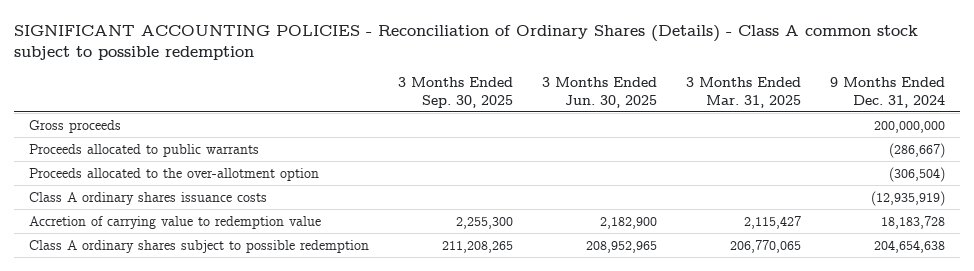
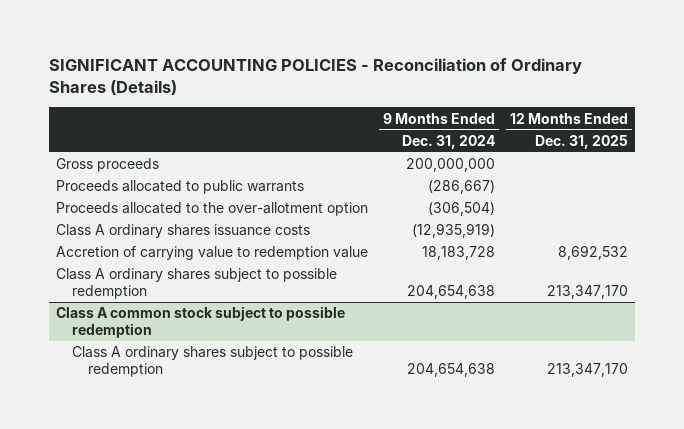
- SIGNIFICANT ACCOUNTING POLICIES - Reconciliation of Ordinary Shares (Details) - Class A common stock subject to possible redemption
+ SIGNIFICANT ACCOUNTING POLICIES - Reconciliation of Ordinary Shares (Details)
- | 3 Months Ended Sep. 30, 2025 | 3 Months Ended Jun. 30, 2025 | 3 Months Ended Mar. 31, 2025 | 9 Months Ended Dec. 31, 2024
+ | 9 Months Ended Dec. 31, 2024 | 12 Months Ended Dec. 31, 2025
+ Class A common stock subject to possible redemption
+ Class A ordinary shares subject to possible redemption | 204,654,638 | 213,347,170

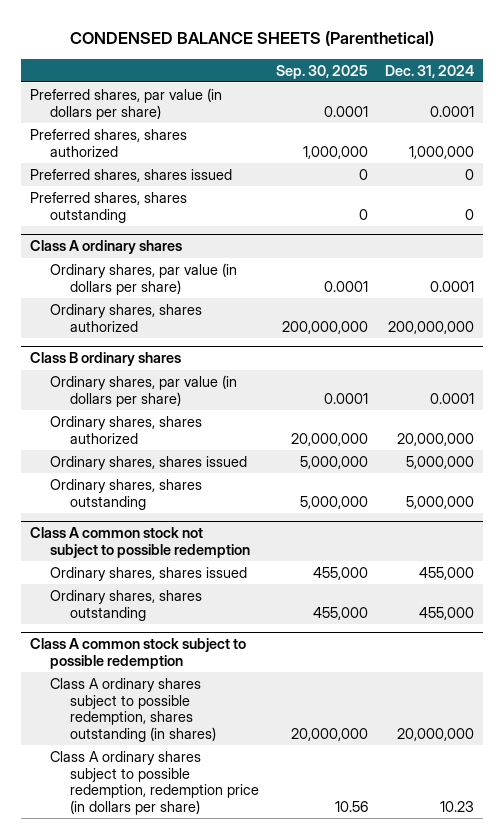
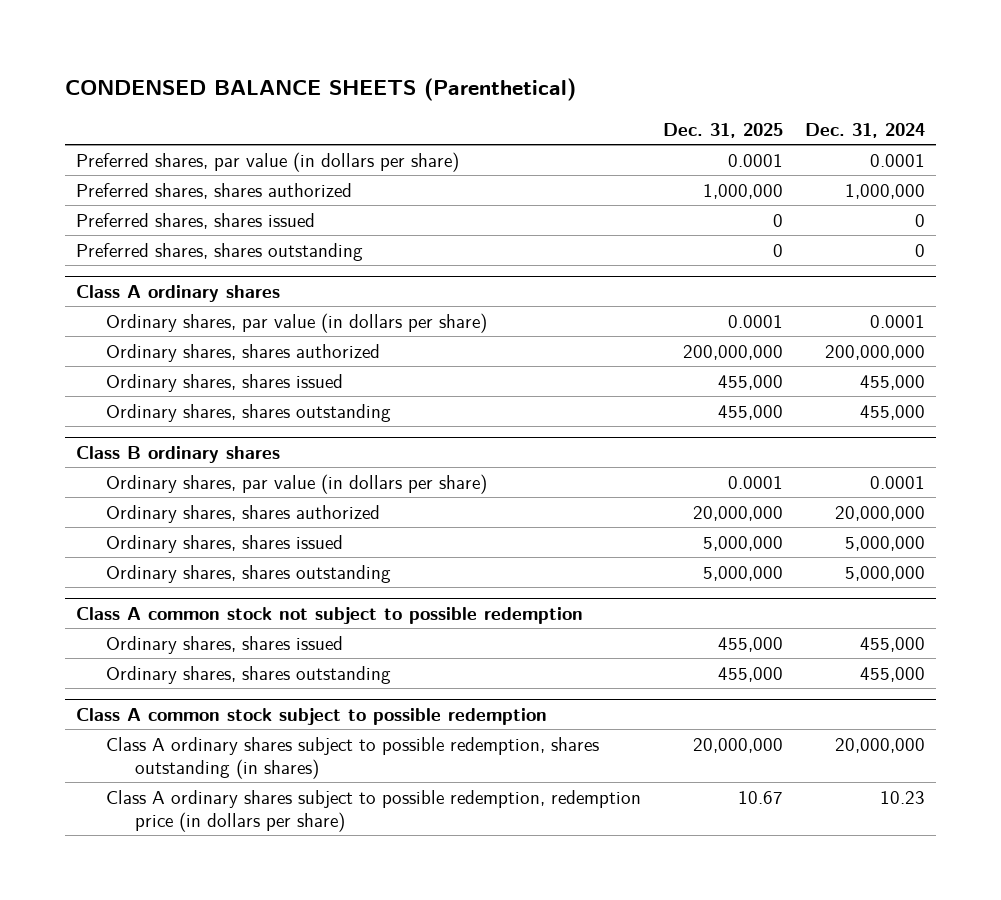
- | Sep. 30, 2025 | Dec. 31, 2024
+ | Dec. 31, 2025 | Dec. 31, 2024
@ Class A ordinary shares
+ Ordinary shares, shares issued | 455,000 | 455,000
+ Ordinary shares, shares outstanding | 455,000 | 455,000

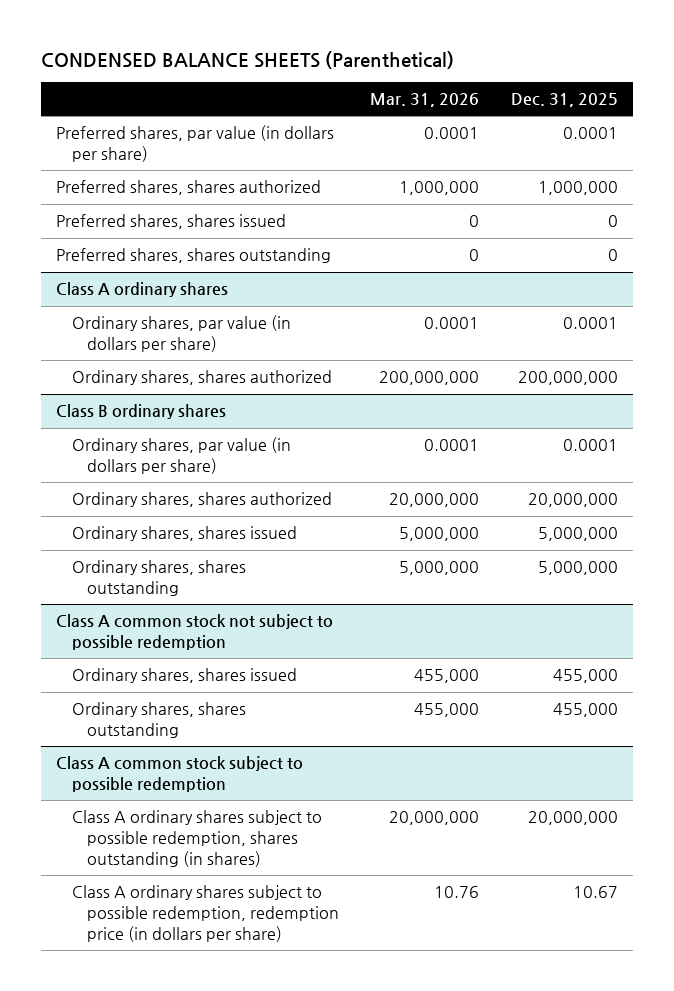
- | Dec. 31, 2025 | Dec. 31, 2024
+ | Mar. 31, 2026 | Dec. 31, 2025
@ Class A ordinary shares
- Ordinary shares, shares issued | 455,000 | 455,000
- Ordinary shares, shares outstanding | 455,000 | 455,000

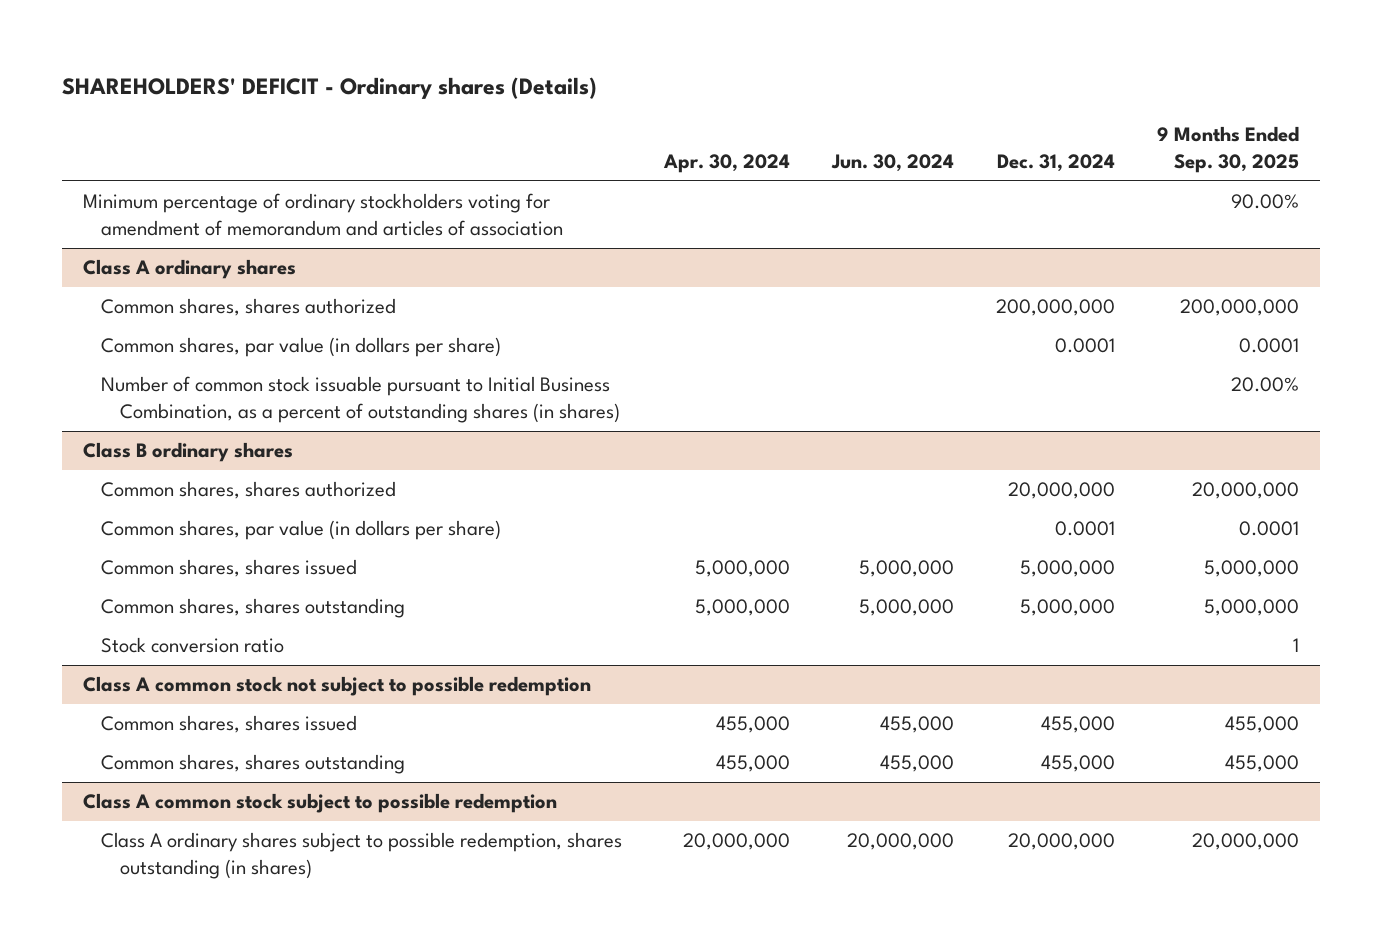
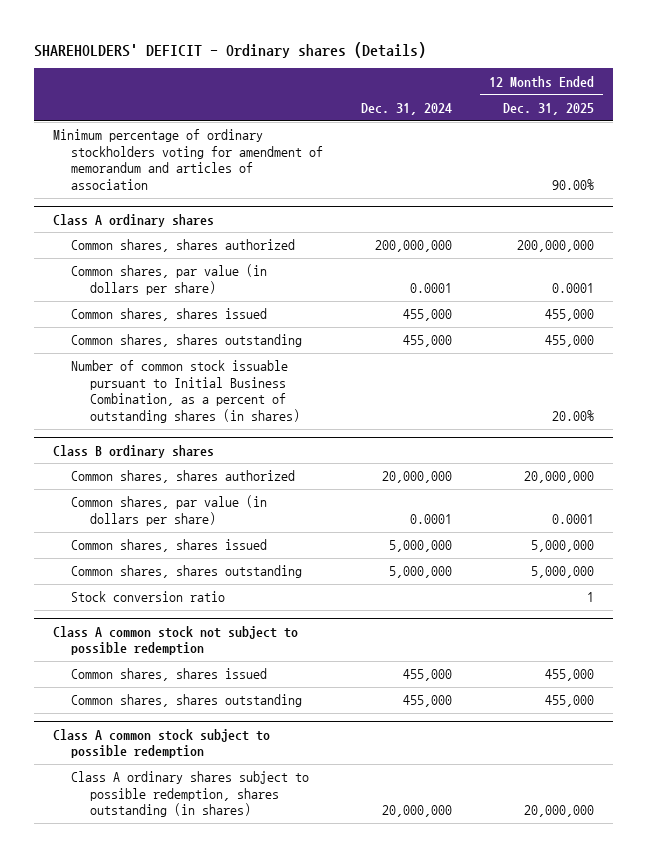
- | Apr. 30, 2024 | Jun. 30, 2024 | Dec. 31, 2024 | 9 Months Ended Sep. 30, 2025
+ | Dec. 31, 2024 | 12 Months Ended Dec. 31, 2025
@ Class A ordinary shares
+ Common shares, shares issued | 455,000 | 455,000
+ Common shares, shares outstanding | 455,000 | 455,000

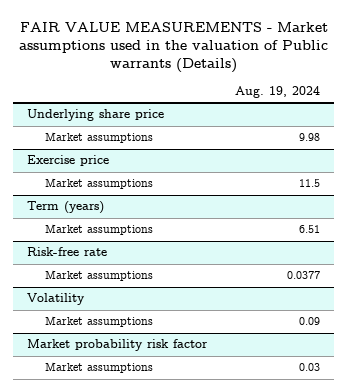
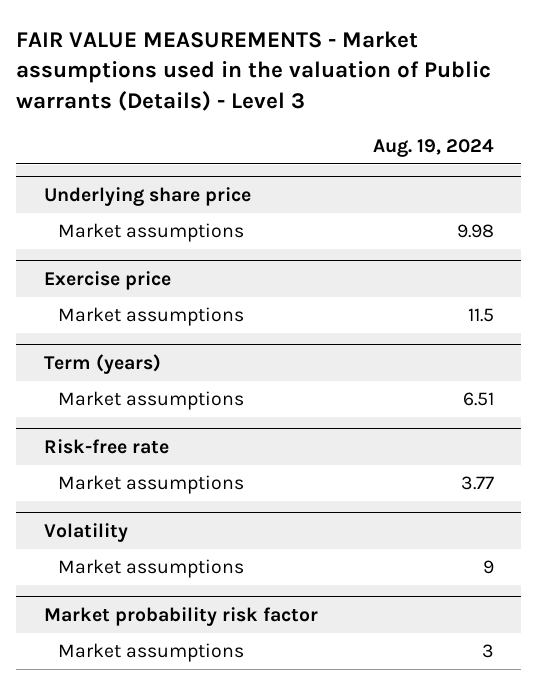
- FAIR VALUE MEASUREMENTS - Market assumptions used in the valuation of Public warrants (Details)
+ FAIR VALUE MEASUREMENTS - Market assumptions used in the valuation of Public warrants (Details) - Level 3
@ Risk-free rate
- Market assumptions | 0.0377
+ Market assumptions | 3.77
@ Volatility
- Market assumptions | 0.09
+ Market assumptions | 9
@ Market probability risk factor
- Market assumptions | 0.03
+ Market assumptions | 3

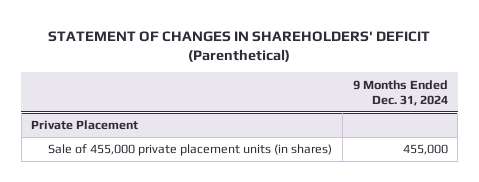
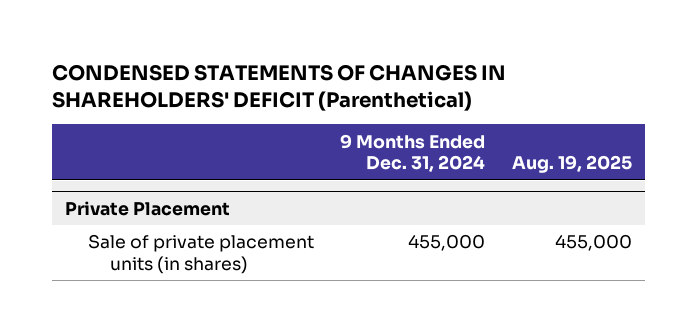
- STATEMENT OF CHANGES IN SHAREHOLDERS' DEFICIT (Parenthetical)
+ CONDENSED STATEMENTS OF CHANGES IN SHAREHOLDERS' DEFICIT (Parenthetical)
- | 9 Months Ended Dec. 31, 2024
+ | 9 Months Ended Dec. 31, 2024 | Aug. 19, 2025
@ Private Placement
- Sale of 455,000 private placement units (in shares) | 455,000
+ Sale of private placement units (in shares) | 455,000 | 455,000

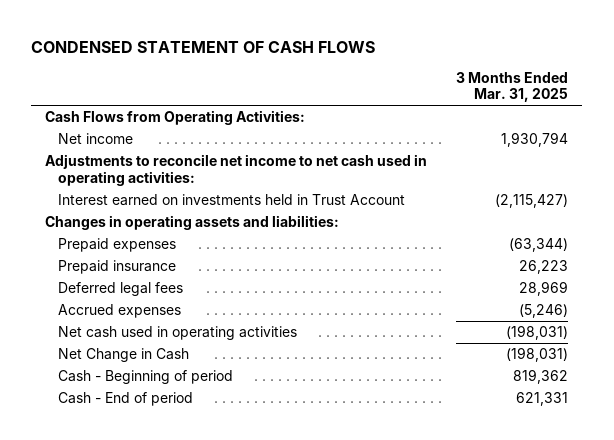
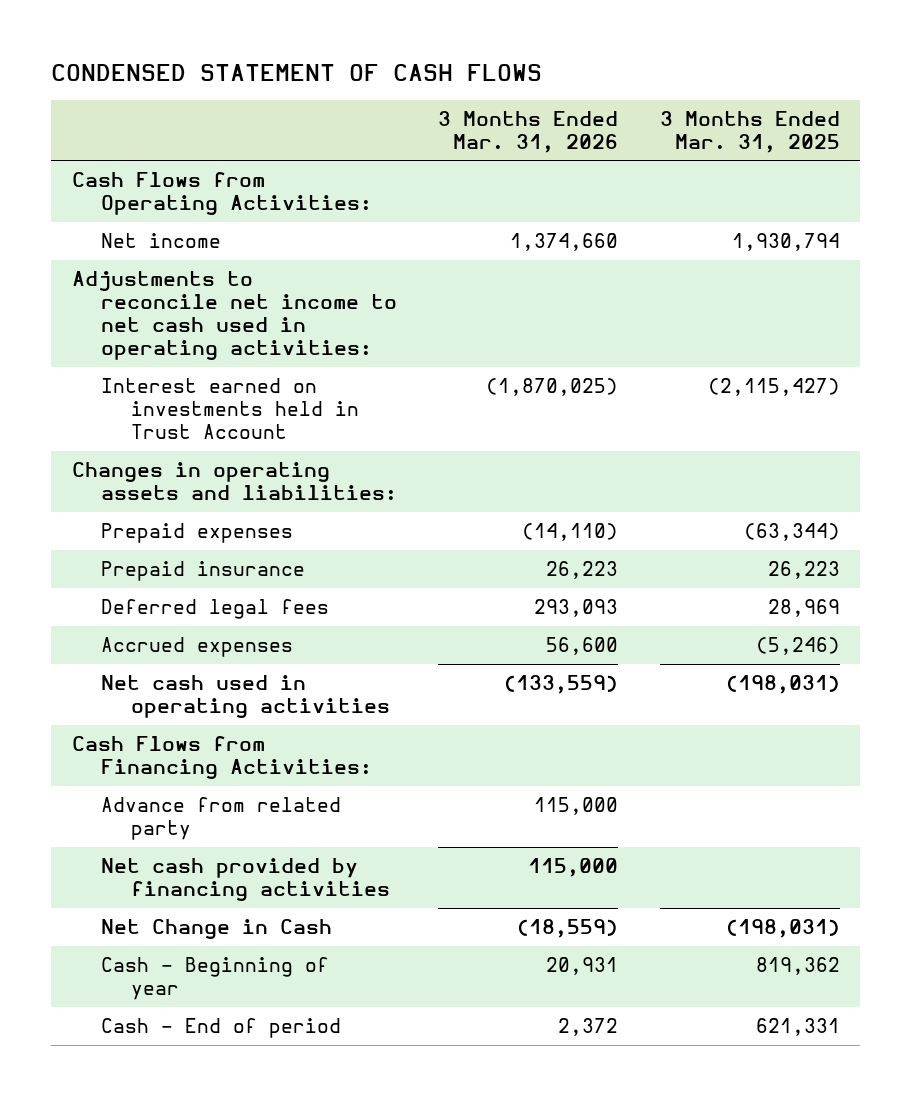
- | 3 Months Ended Mar. 31, 2025
+ | 3 Months Ended Mar. 31, 2026 | 3 Months Ended Mar. 31, 2025
+ Cash Flows from Financing Activities:
+ Advance from related party | 115,000 |
+ Net cash provided by financing activities | 115,000 |
- Cash - Beginning of period | 819,362
+ Cash - Beginning of year | 20,931 | 819,362

